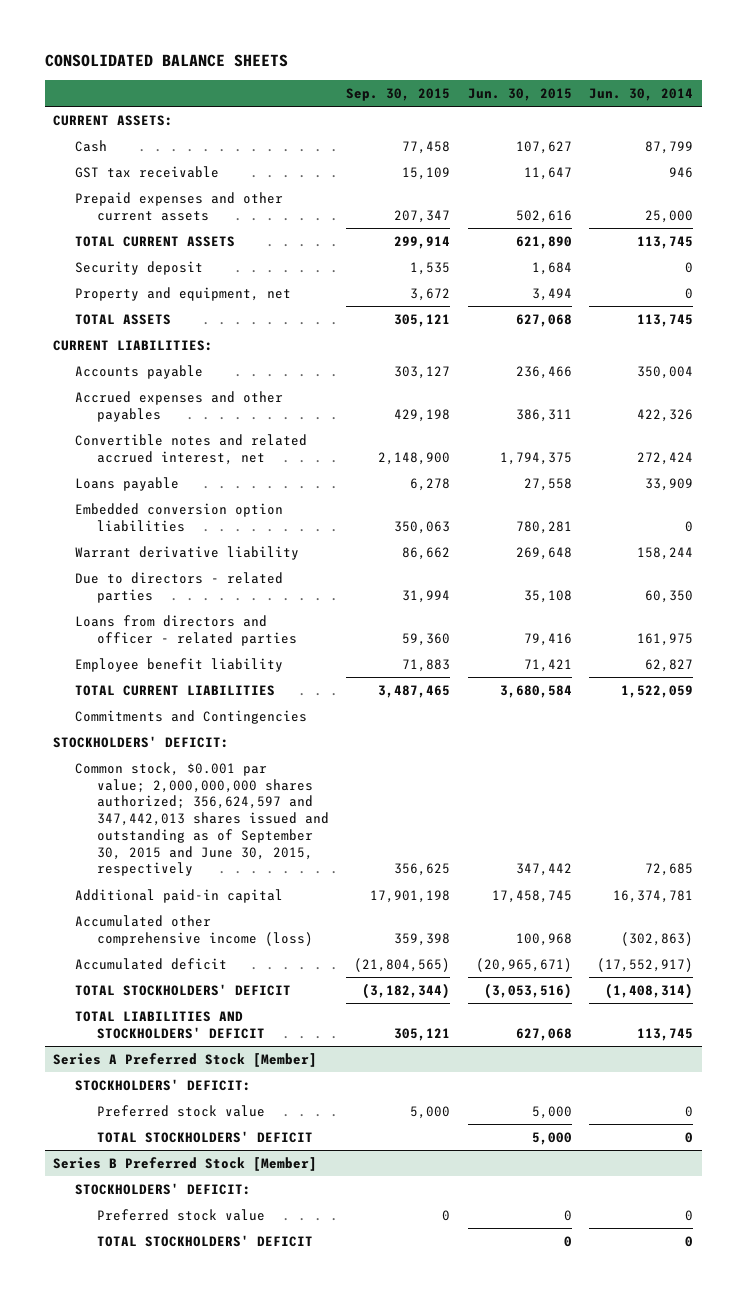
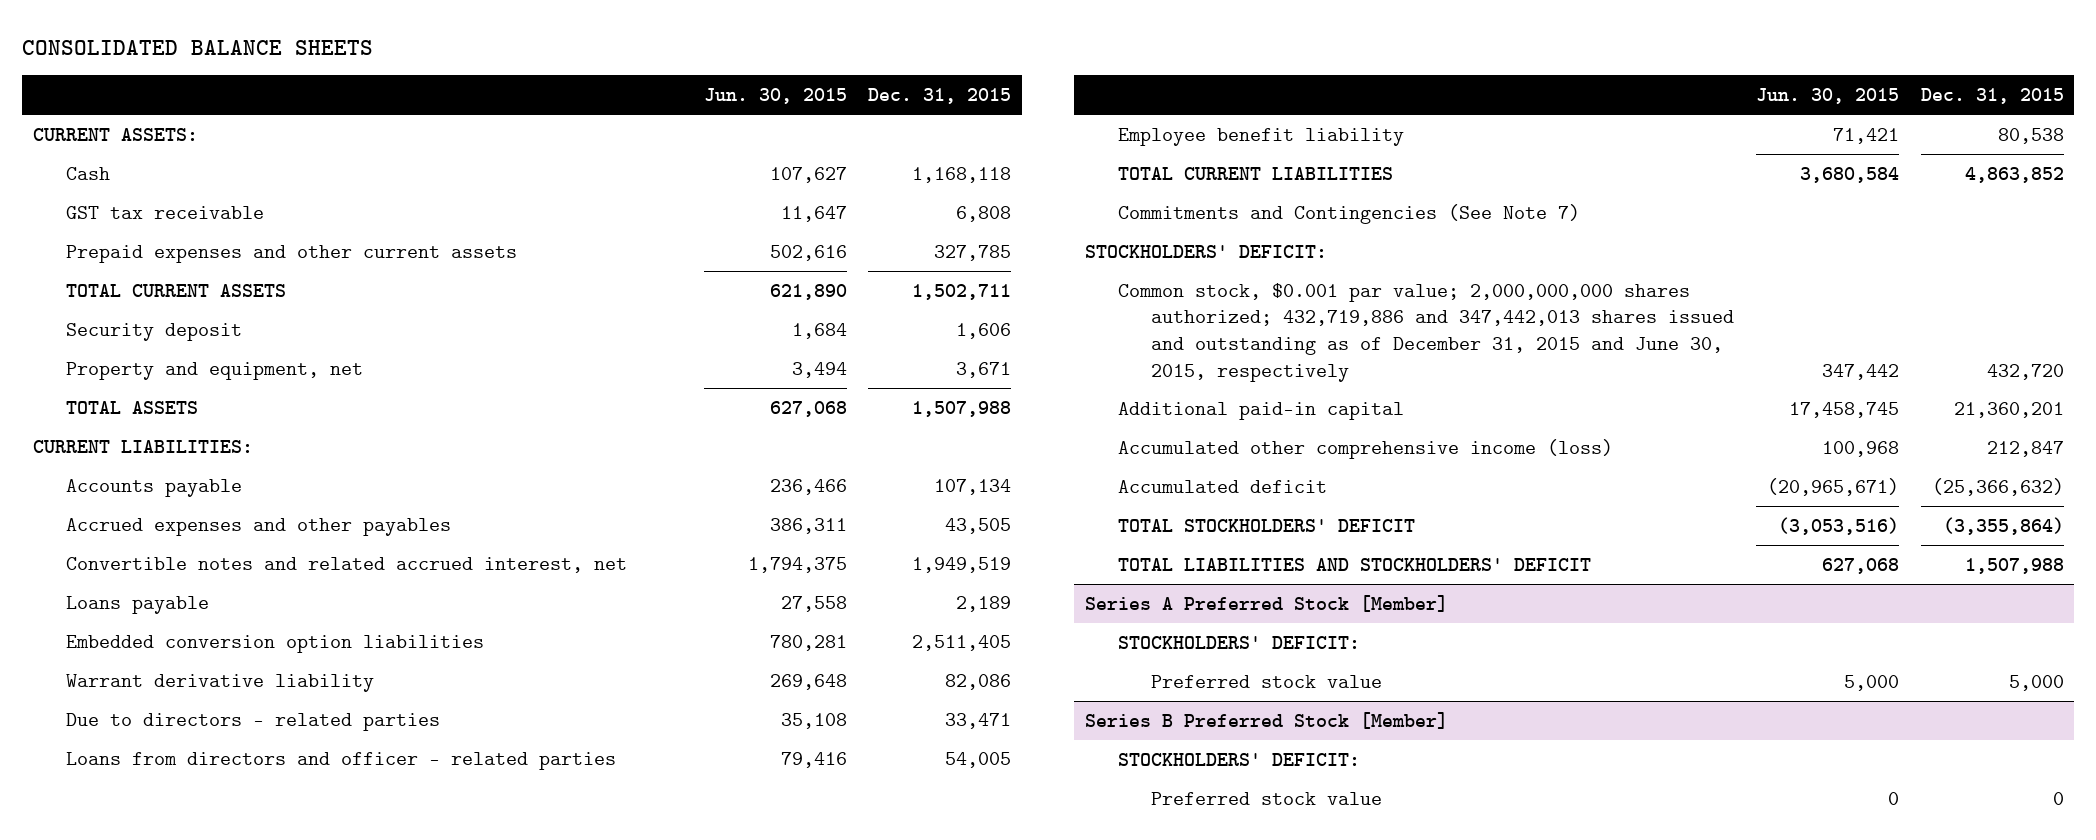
- | Sep. 30, 2015 | Jun. 30, 2015 | Jun. 30, 2014
+ | Jun. 30, 2015 | Dec. 31, 2015
- Commitments and Contingencies
+ Commitments and Contingencies (See Note 7)
- Common stock, $0.001 par value; 2,000,000,000 shares authorized; 356,624,597 and 347,442,013 shares issued and outstanding as of September 30, 2015 and June 30, 2015, respectively | 356,625 | 347,442 | 72,685
+ Common stock, $0.001 par value; 2,000,000,000 shares authorized; 432,719,886 and 347,442,013 shares issued and outstanding as of December 31, 2015 and June 30, 2015, respectively | 347,442 | 432,720
@ Series A Preferred Stock [Member]
- TOTAL STOCKHOLDERS' DEFICIT | | 5,000 | 0
@ Series B Preferred Stock [Member]
- TOTAL STOCKHOLDERS' DEFICIT | | 0 | 0

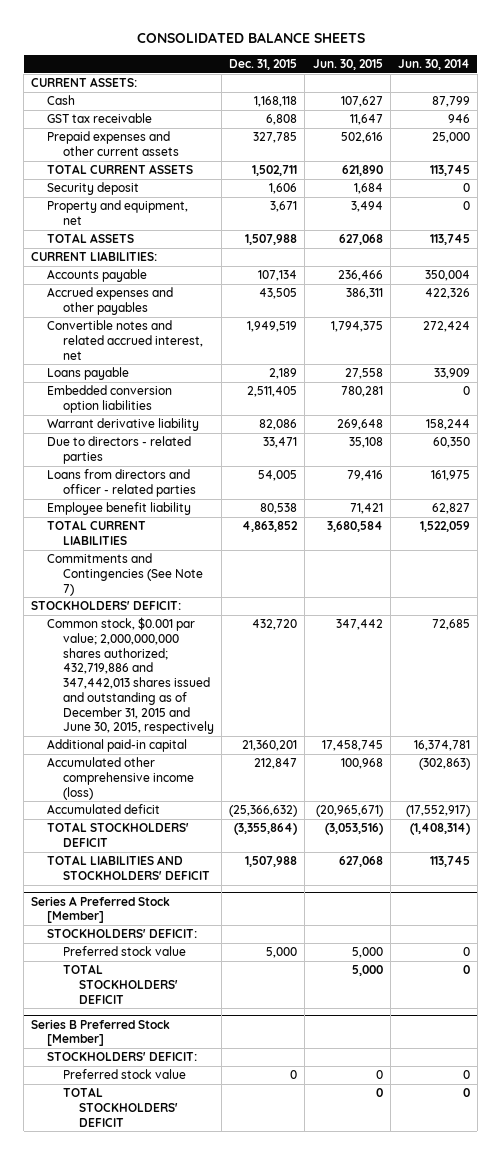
- | Jun. 30, 2015 | Dec. 31, 2015
+ | Dec. 31, 2015 | Jun. 30, 2015 | Jun. 30, 2014
@ Series A Preferred Stock [Member]
+ TOTAL STOCKHOLDERS' DEFICIT | | 5,000 | 0
@ Series B Preferred Stock [Member]
+ TOTAL STOCKHOLDERS' DEFICIT | | 0 | 0

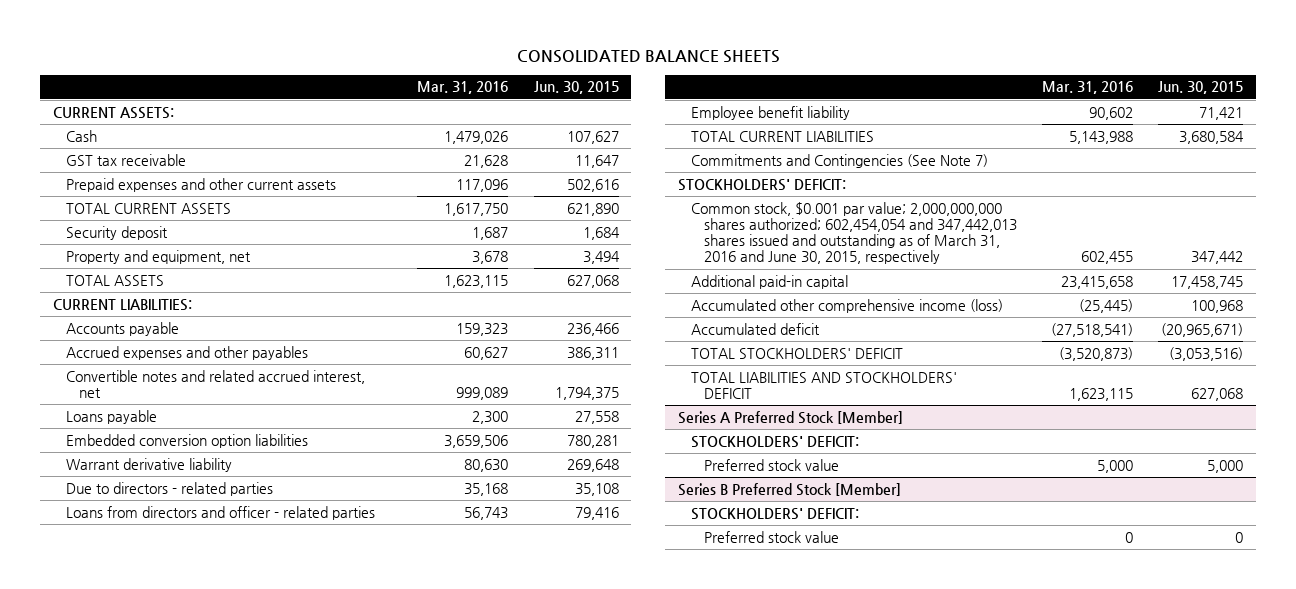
- | Dec. 31, 2015 | Jun. 30, 2015 | Jun. 30, 2014
+ | Mar. 31, 2016 | Jun. 30, 2015
- Common stock, $0.001 par value; 2,000,000,000 shares authorized; 432,719,886 and 347,442,013 shares issued and outstanding as of December 31, 2015 and June 30, 2015, respectively | 432,720 | 347,442 | 72,685
+ Common stock, $0.001 par value; 2,000,000,000 shares authorized; 602,454,054 and 347,442,013 shares issued and outstanding as of March 31, 2016 and June 30, 2015, respectively | 602,455 | 347,442
@ Series A Preferred Stock [Member]
- TOTAL STOCKHOLDERS' DEFICIT | | 5,000 | 0
@ Series B Preferred Stock [Member]
- TOTAL STOCKHOLDERS' DEFICIT | | 0 | 0

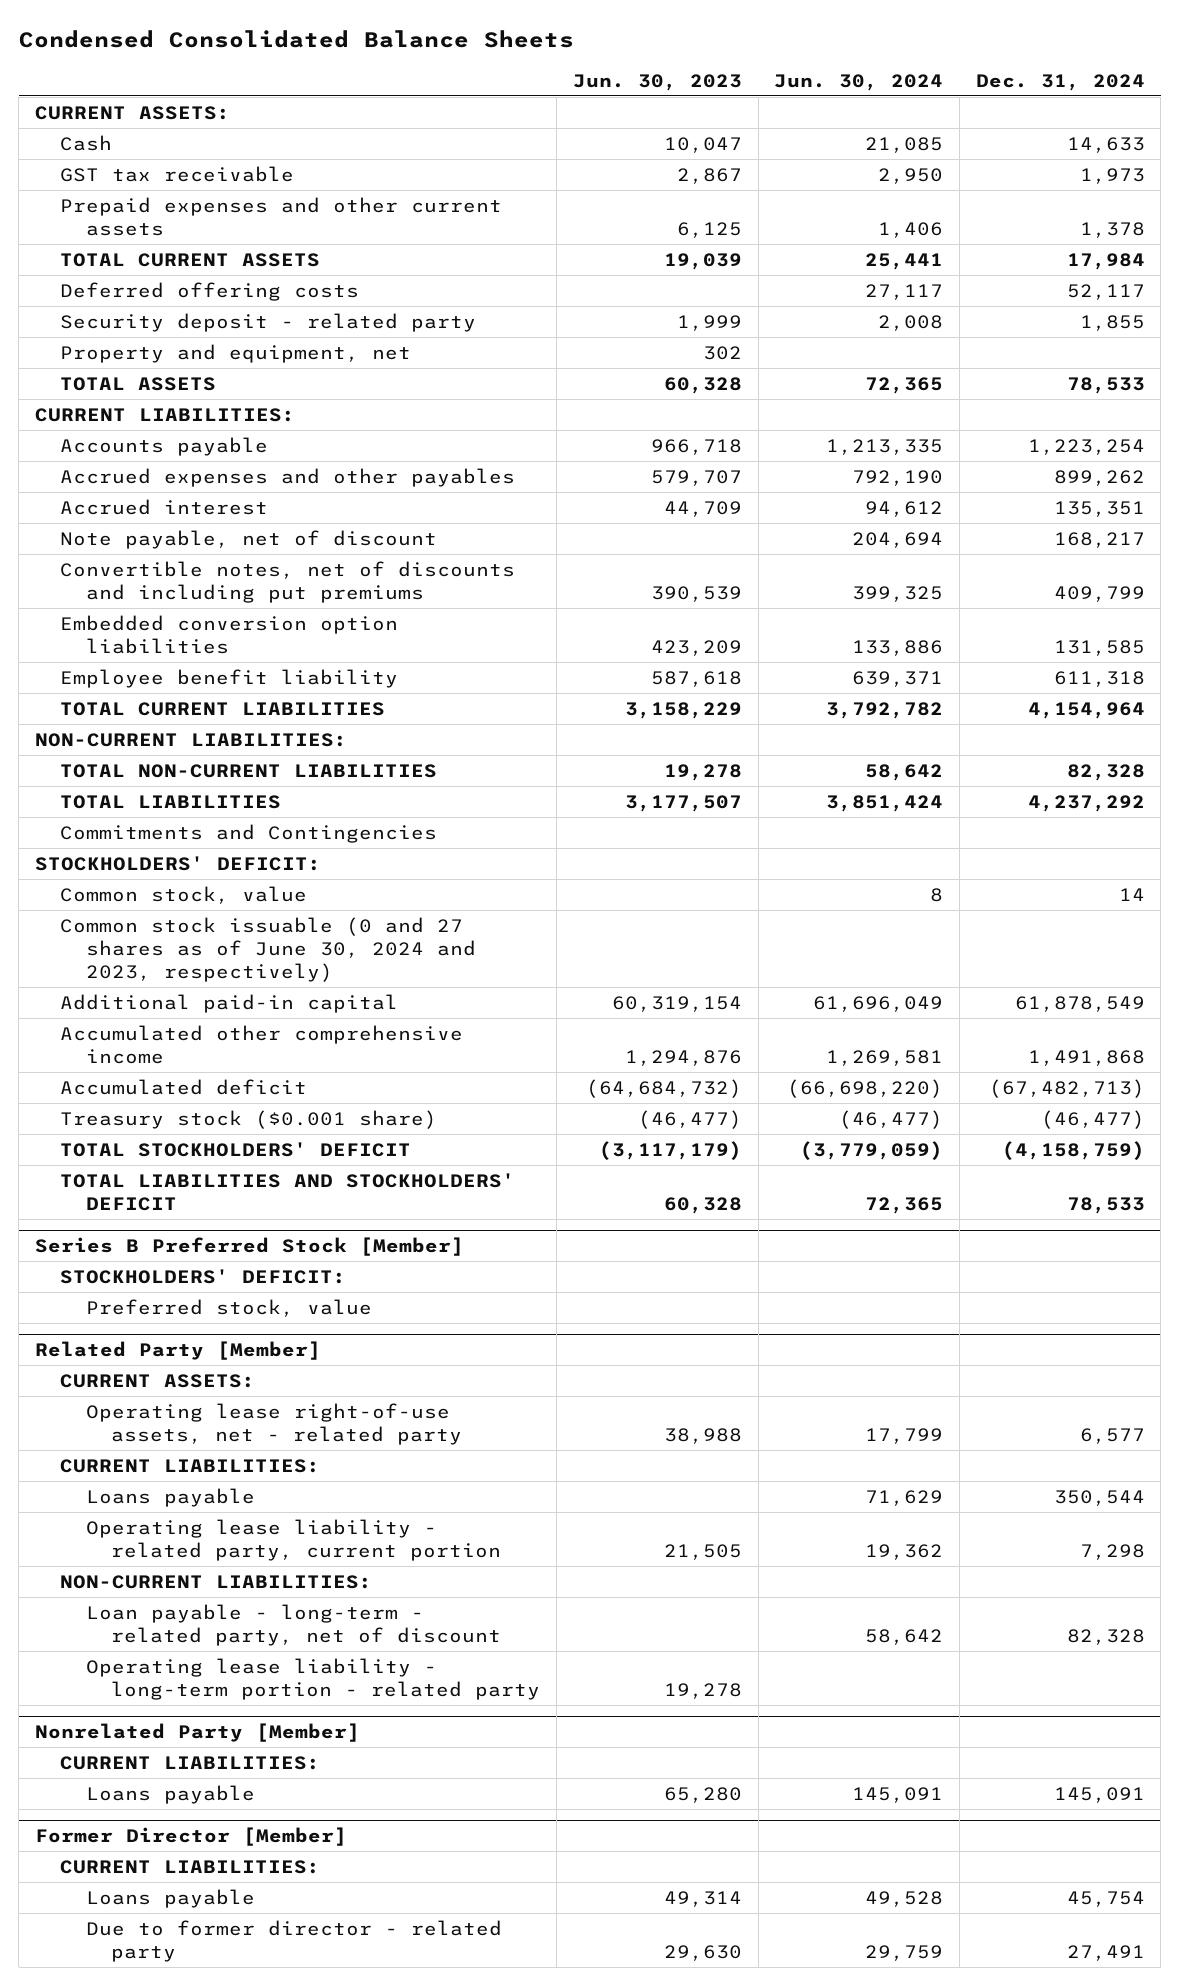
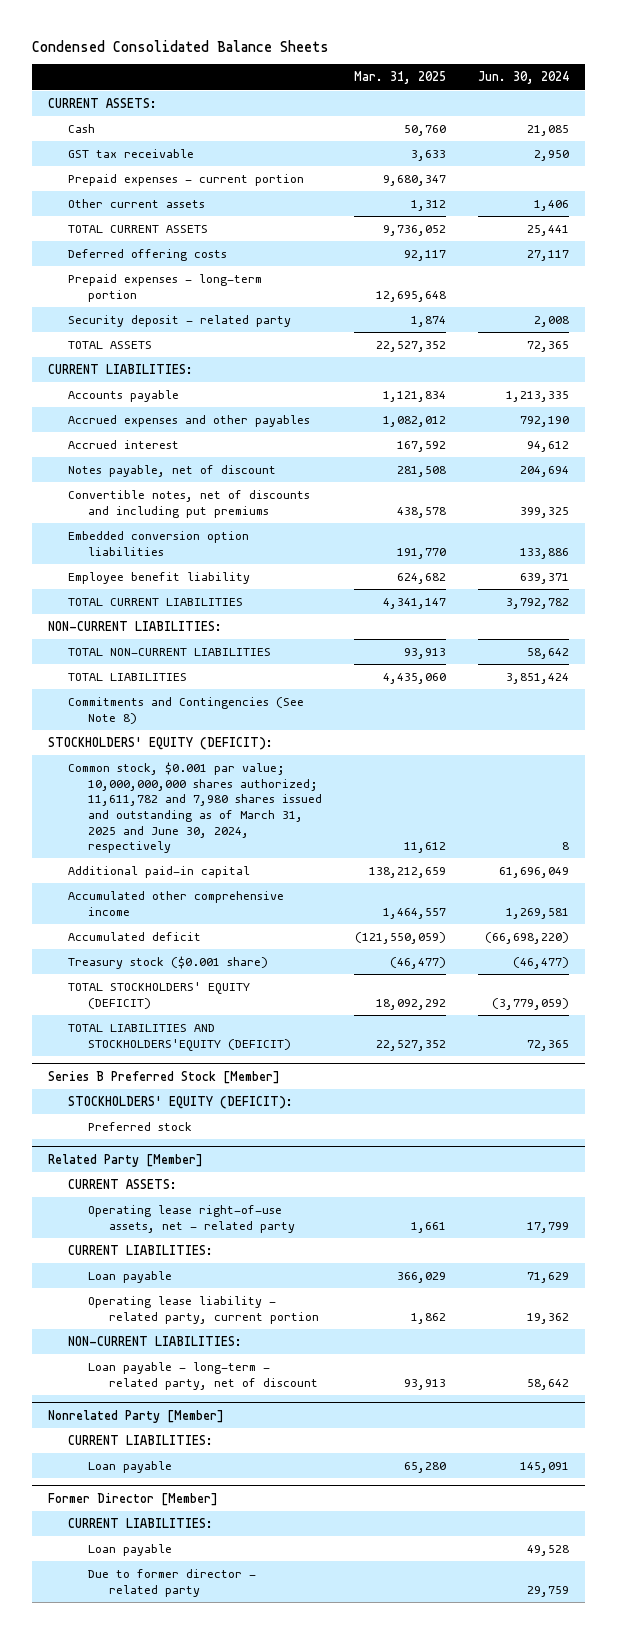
- | Jun. 30, 2023 | Jun. 30, 2024 | Dec. 31, 2024
+ | Mar. 31, 2025 | Jun. 30, 2024
- Prepaid expenses and other current assets | 6,125 | 1,406 | 1,378
+ Prepaid expenses - current portion | 9,680,347 |
+ Other current assets | 1,312 | 1,406
+ Prepaid expenses - long-term portion | 12,695,648 |
- Property and equipment, net | 302 | |
- Note payable, net of discount | | 204,694 | 168,217
+ Notes payable, net of discount | 281,508 | 204,694
- Commitments and Contingencies
- STOCKHOLDERS' DEFICIT:
- Common stock, value | | 8 | 14
- Common stock issuable (0 and 27 shares as of June 30, 2024 and 2023, respectively)
+ Commitments and Contingencies (See Note 8)
+ STOCKHOLDERS' EQUITY (DEFICIT):
+ Common stock, $0.001 par value; 10,000,000,000 shares authorized; 11,611,782 and 7,980 shares issued and outstanding as of March 31, 2025 and June 30, 2024, respectively | 11,612 | 8
- TOTAL STOCKHOLDERS' DEFICIT | (3,117,179) | (3,779,059) | (4,158,759)
- TOTAL LIABILITIES AND STOCKHOLDERS' DEFICIT | 60,328 | 72,365 | 78,533
+ TOTAL STOCKHOLDERS' EQUITY (DEFICIT) | 18,092,292 | (3,779,059)
+ TOTAL LIABILITIES AND STOCKHOLDERS'EQUITY (DEFICIT) | 22,527,352 | 72,365
@ Series B Preferred Stock [Member]
- STOCKHOLDERS' DEFICIT:
- Preferred stock, value
+ STOCKHOLDERS' EQUITY (DEFICIT):
+ Preferred stock
@ Related Party [Member]
- Loans payable | | 71,629 | 350,544
+ Loan payable | 366,029 | 71,629
- Operating lease liability - long-term portion - related party | 19,278 | |
@ Nonrelated Party [Member]
- Loans payable | 65,280 | 145,091 | 145,091
+ Loan payable | 65,280 | 145,091
@ Former Director [Member]
- Loans payable | 49,314 | 49,528 | 45,754
+ Loan payable | | 49,528

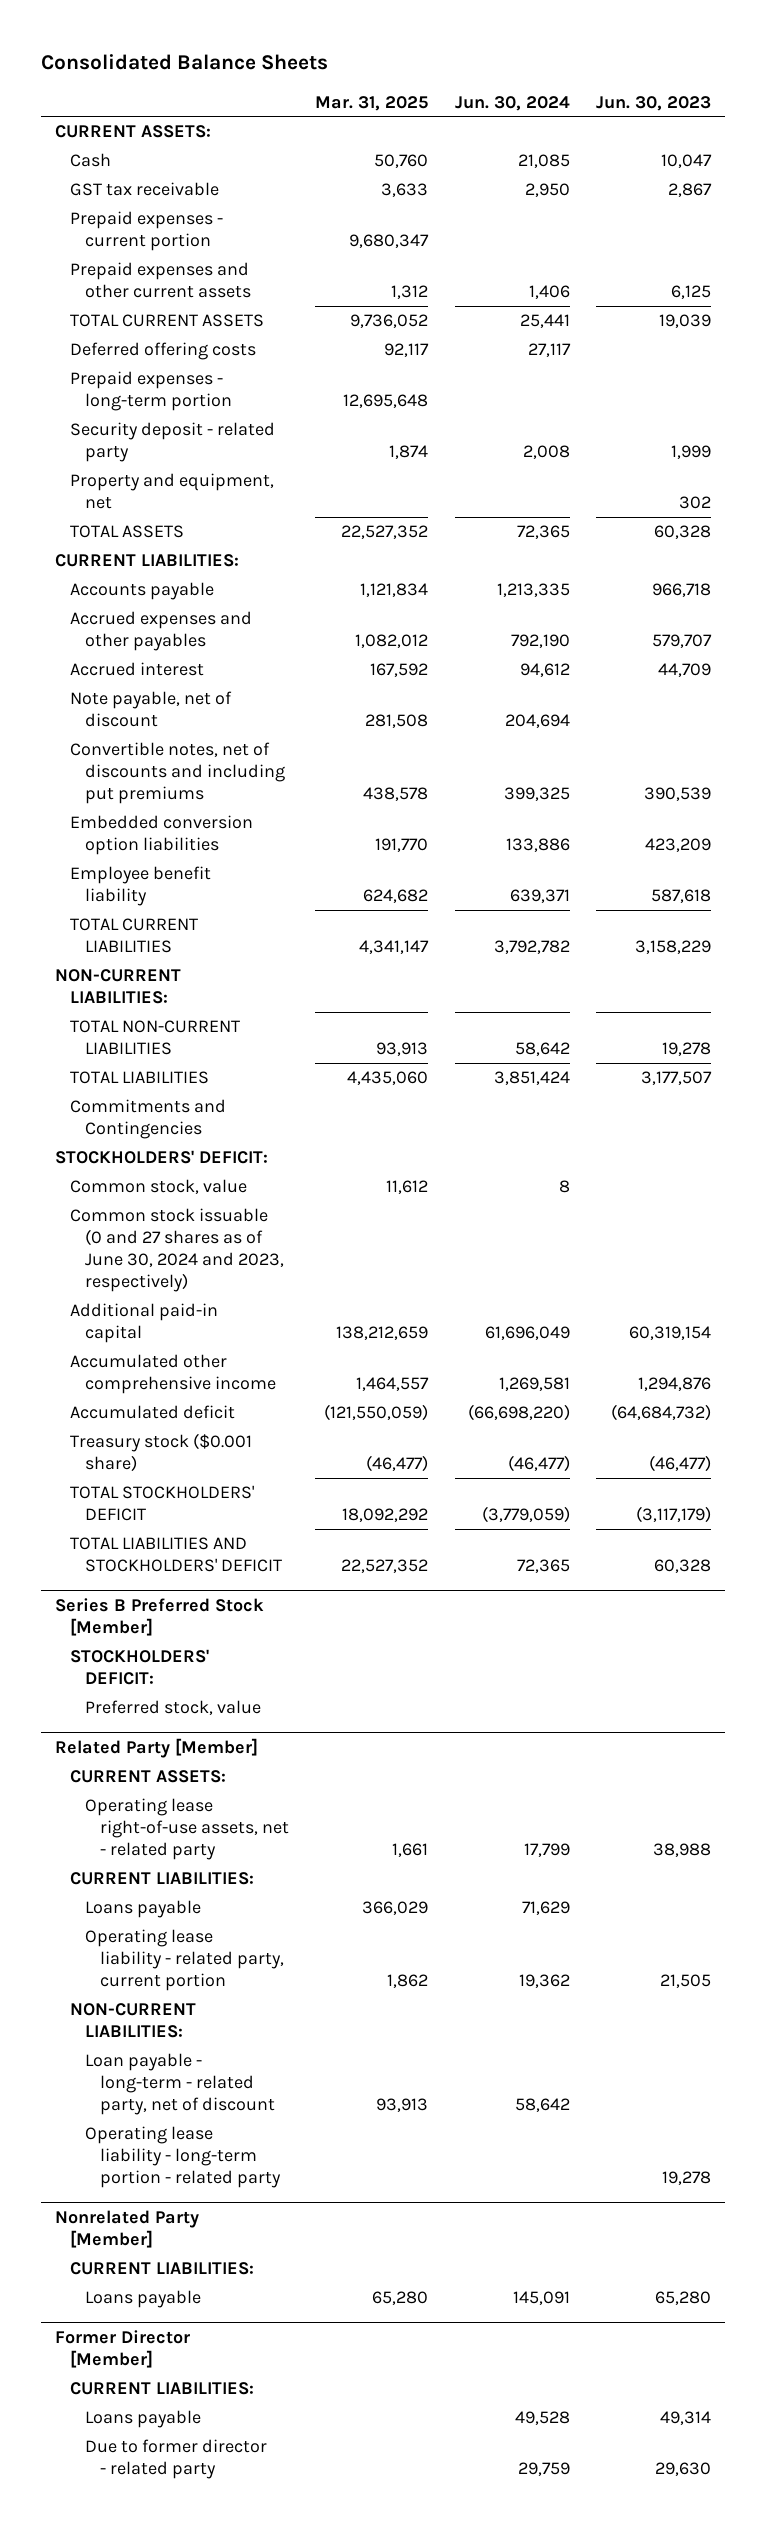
- Condensed Consolidated Balance Sheets
+ Consolidated Balance Sheets
- | Mar. 31, 2025 | Jun. 30, 2024
+ | Mar. 31, 2025 | Jun. 30, 2024 | Jun. 30, 2023
- Other current assets | 1,312 | 1,406
+ Prepaid expenses and other current assets | 1,312 | 1,406 | 6,125
+ Property and equipment, net | | | 302
- Notes payable, net of discount | 281,508 | 204,694
+ Note payable, net of discount | 281,508 | 204,694 |
- Commitments and Contingencies (See Note 8)
- STOCKHOLDERS' EQUITY (DEFICIT):
- Common stock, $0.001 par value; 10,000,000,000 shares authorized; 11,611,782 and 7,980 shares issued and outstanding as of March 31, 2025 and June 30, 2024, respectively | 11,612 | 8
+ Commitments and Contingencies
+ STOCKHOLDERS' DEFICIT:
+ Common stock, value | 11,612 | 8 |
+ Common stock issuable (0 and 27 shares as of June 30, 2024 and 2023, respectively)
- TOTAL STOCKHOLDERS' EQUITY (DEFICIT) | 18,092,292 | (3,779,059)
- TOTAL LIABILITIES AND STOCKHOLDERS'EQUITY (DEFICIT) | 22,527,352 | 72,365
+ TOTAL STOCKHOLDERS' DEFICIT | 18,092,292 | (3,779,059) | (3,117,179)
+ TOTAL LIABILITIES AND STOCKHOLDERS' DEFICIT | 22,527,352 | 72,365 | 60,328
@ Series B Preferred Stock [Member]
- STOCKHOLDERS' EQUITY (DEFICIT):
- Preferred stock
+ STOCKHOLDERS' DEFICIT:
+ Preferred stock, value
@ Related Party [Member]
- Loan payable | 366,029 | 71,629
+ Loans payable | 366,029 | 71,629 |
+ Operating lease liability - long-term portion - related party | | | 19,278
@ Nonrelated Party [Member]
- Loan payable | 65,280 | 145,091
+ Loans payable | 65,280 | 145,091 | 65,280
@ Former Director [Member]
- Loan payable | | 49,528
+ Loans payable | | 49,528 | 49,314

